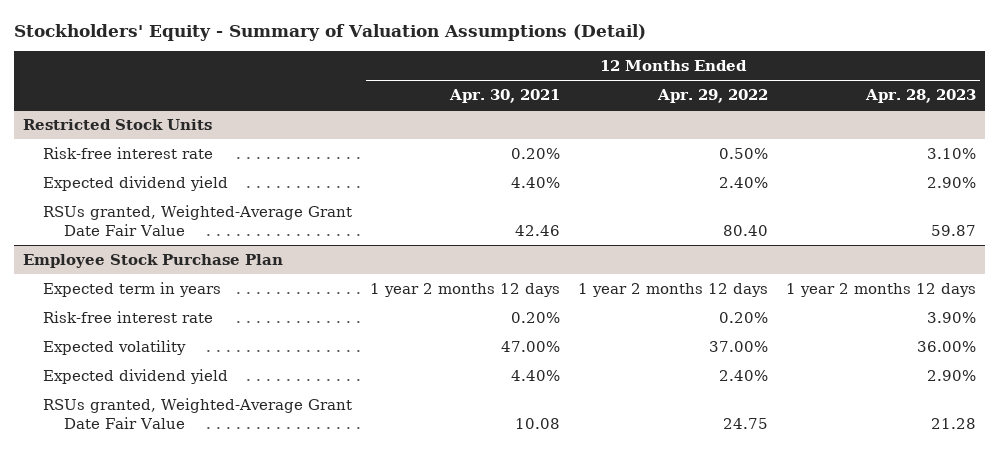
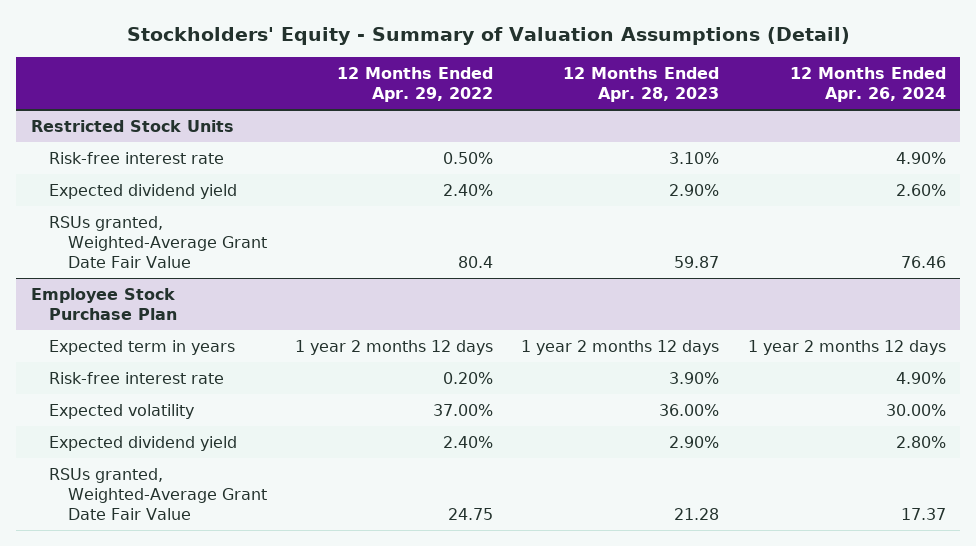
- | 12 Months Ended Apr. 30, 2021 | 12 Months Ended Apr. 29, 2022 | 12 Months Ended Apr. 28, 2023
+ | 12 Months Ended Apr. 29, 2022 | 12 Months Ended Apr. 28, 2023 | 12 Months Ended Apr. 26, 2024
@ Restricted Stock Units
- RSUs granted, Weighted-Average Grant Date Fair Value | 42.46 | 80.40 | 59.87
+ RSUs granted, Weighted-Average Grant Date Fair Value | 80.4 | 59.87 | 76.46

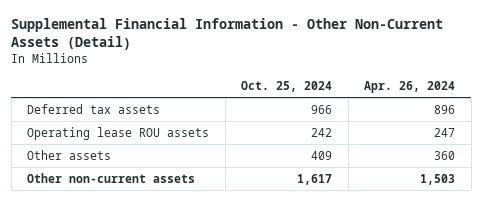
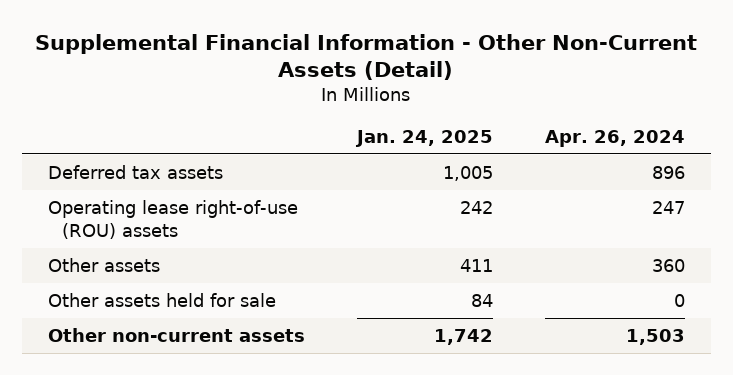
- | Oct. 25, 2024 | Apr. 26, 2024
+ | Jan. 24, 2025 | Apr. 26, 2024
- Operating lease ROU assets | 242 | 247
+ Operating lease right-of-use (ROU) assets | 242 | 247
+ Other assets held for sale | 84 | 0

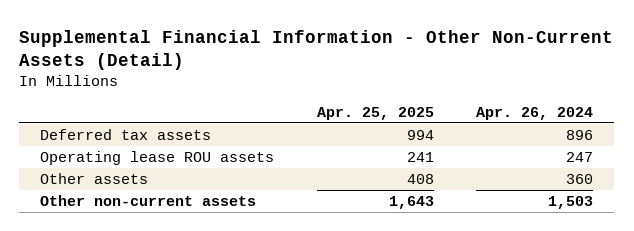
- | Jan. 24, 2025 | Apr. 26, 2024
+ | Apr. 25, 2025 | Apr. 26, 2024
- Operating lease right-of-use (ROU) assets | 242 | 247
+ Operating lease ROU assets | 241 | 247
- Other assets held for sale | 84 | 0

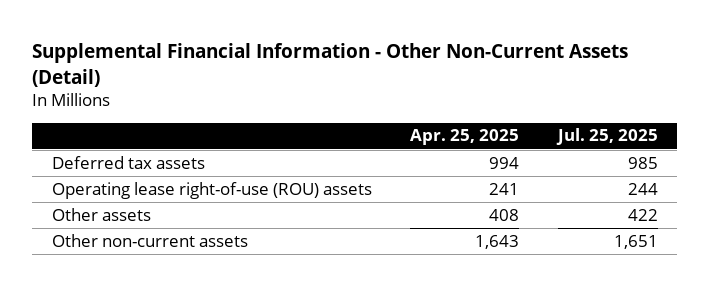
- | Apr. 25, 2025 | Apr. 26, 2024
+ | Apr. 25, 2025 | Jul. 25, 2025
- Operating lease ROU assets | 241 | 247
+ Operating lease right-of-use (ROU) assets | 241 | 244

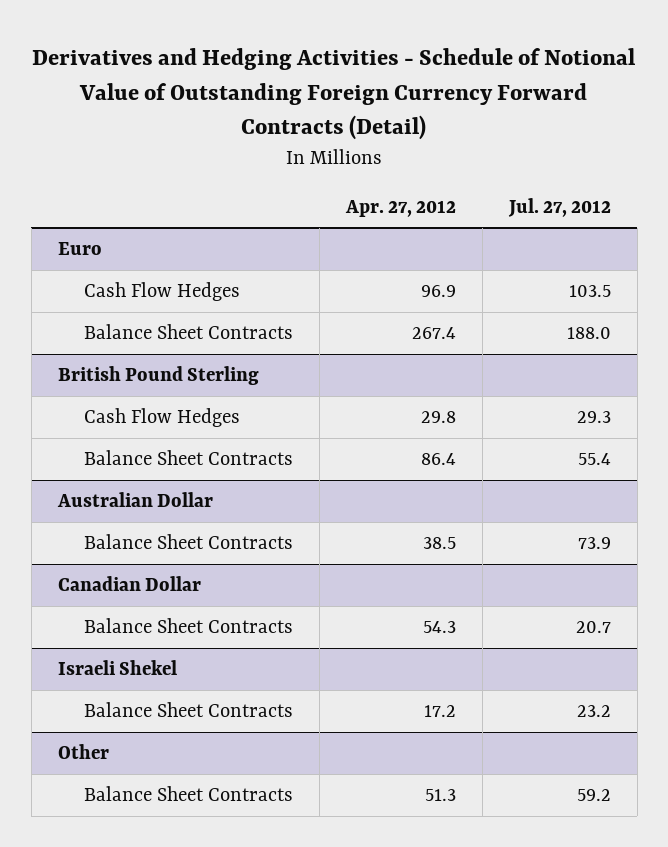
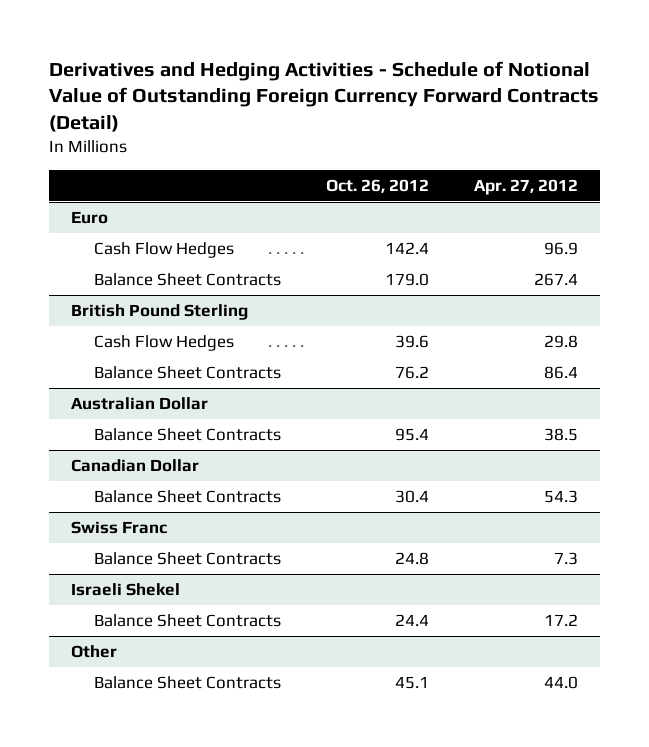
- | Apr. 27, 2012 | Jul. 27, 2012
+ | Oct. 26, 2012 | Apr. 27, 2012
+ Swiss Franc
+ Balance Sheet Contracts | 24.8 | 7.3
@ Other
- Balance Sheet Contracts | 51.3 | 59.2
+ Balance Sheet Contracts | 45.1 | 44.0

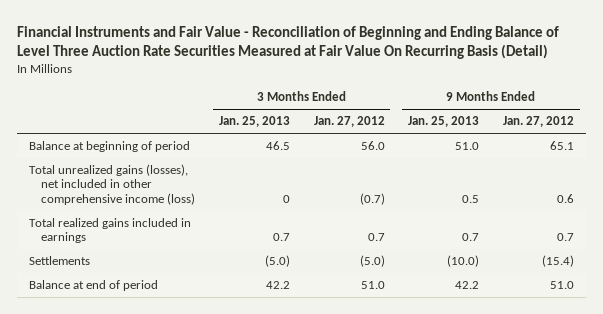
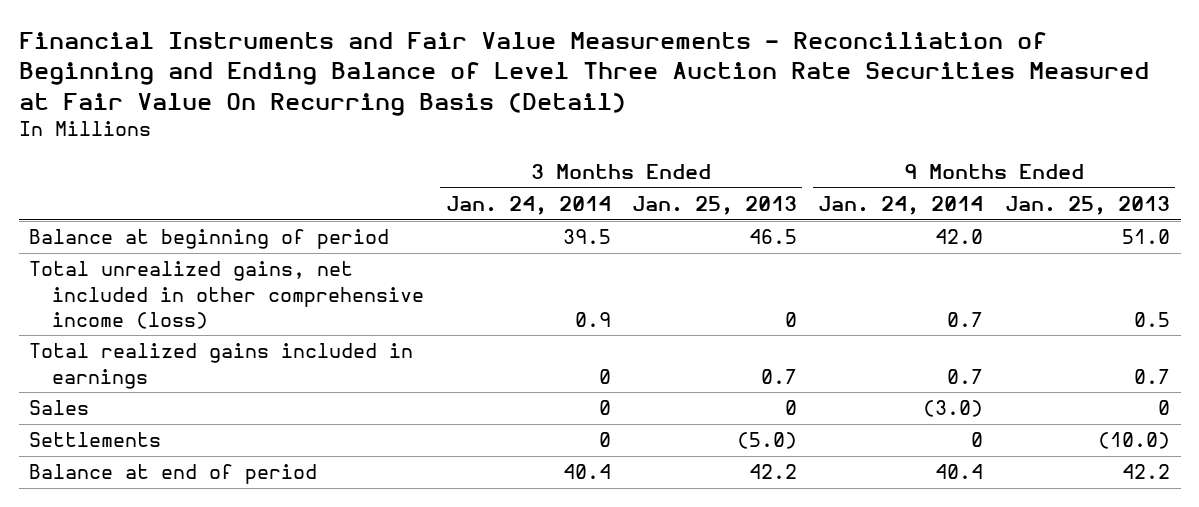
- Financial Instruments and Fair Value - Reconciliation of Beginning and Ending Balance of Level Three Auction Rate Securities Measured at Fair Value On Recurring Basis (Detail)
+ Financial Instruments and Fair Value Measurements - Reconciliation of Beginning and Ending Balance of Level Three Auction Rate Securities Measured at Fair Value On Recurring Basis (Detail)
- | 3 Months Ended Jan. 25, 2013 | 3 Months Ended Jan. 27, 2012 | 9 Months Ended Jan. 25, 2013 | 9 Months Ended Jan. 27, 2012
+ | 3 Months Ended Jan. 24, 2014 | 3 Months Ended Jan. 25, 2013 | 9 Months Ended Jan. 24, 2014 | 9 Months Ended Jan. 25, 2013
- Total unrealized gains (losses), net included in other comprehensive income (loss) | 0 | (0.7) | 0.5 | 0.6
+ Total unrealized gains, net included in other comprehensive income (loss) | 0.9 | 0 | 0.7 | 0.5
+ Sales | 0 | 0 | (3.0) | 0

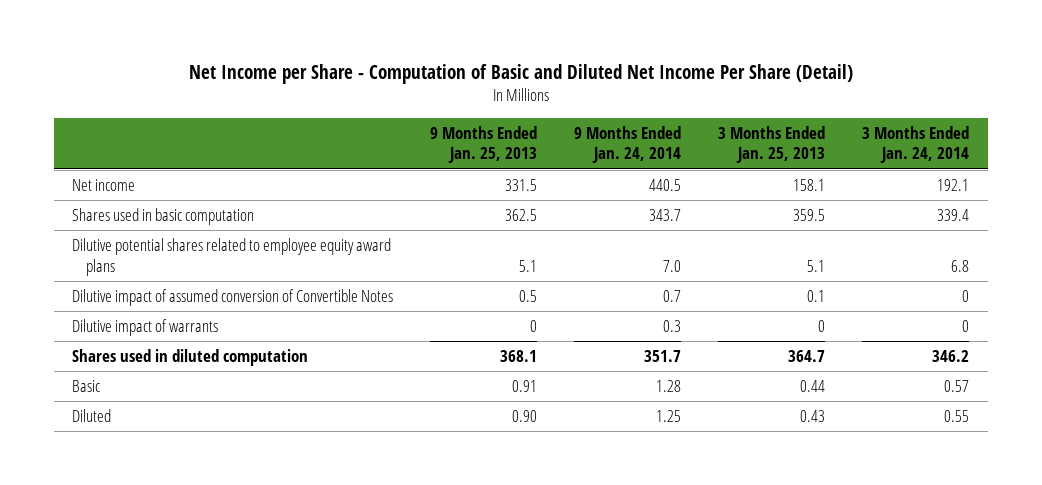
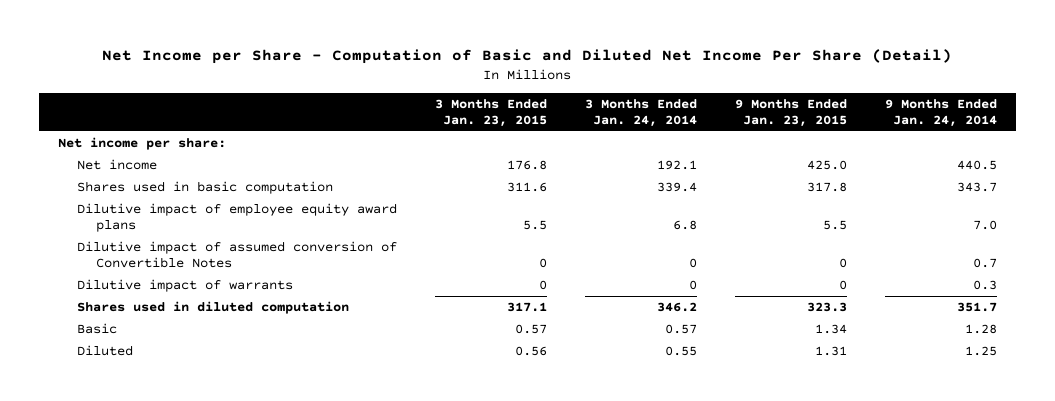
- | 9 Months Ended Jan. 25, 2013 | 9 Months Ended Jan. 24, 2014 | 3 Months Ended Jan. 25, 2013 | 3 Months Ended Jan. 24, 2014
+ | 3 Months Ended Jan. 23, 2015 | 3 Months Ended Jan. 24, 2014 | 9 Months Ended Jan. 23, 2015 | 9 Months Ended Jan. 24, 2014
+ Net income per share:
- Dilutive potential shares related to employee equity award plans | 5.1 | 7.0 | 5.1 | 6.8
+ Dilutive impact of employee equity award plans | 5.5 | 6.8 | 5.5 | 7.0

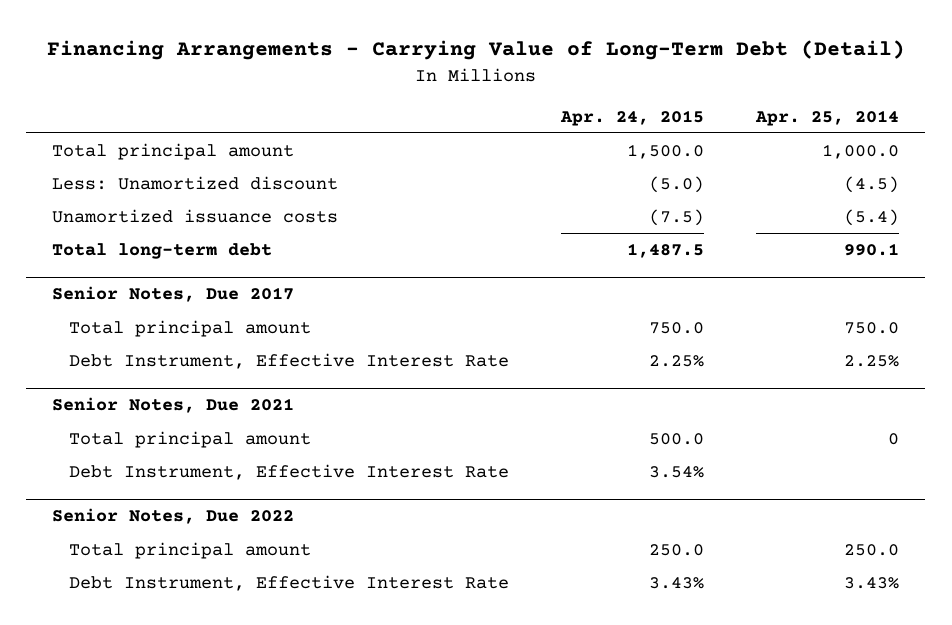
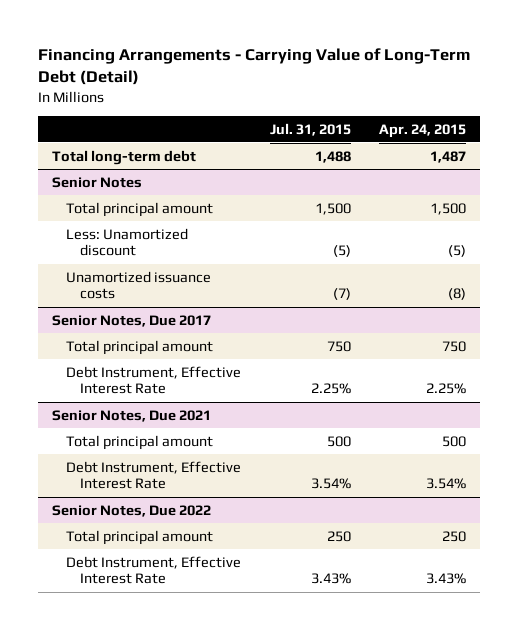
- | Apr. 24, 2015 | Apr. 25, 2014
+ | Jul. 31, 2015 | Apr. 24, 2015
- Total principal amount | 1,500.0 | 1,000.0
- Less: Unamortized discount | (5.0) | (4.5)
- Unamortized issuance costs | (7.5) | (5.4)
- Total long-term debt | 1,487.5 | 990.1
+ Total long-term debt | 1,488 | 1,487
+ Senior Notes
+ Total principal amount | 1,500 | 1,500
+ Less: Unamortized discount | (5) | (5)
+ Unamortized issuance costs | (7) | (8)
@ Senior Notes, Due 2017
- Total principal amount | 750.0 | 750.0
+ Total principal amount | 750 | 750
@ Senior Notes, Due 2021
- Total principal amount | 500.0 | 0
+ Total principal amount | 500 | 500
@ Senior Notes, Due 2022
- Total principal amount | 250.0 | 250.0
+ Total principal amount | 250 | 250

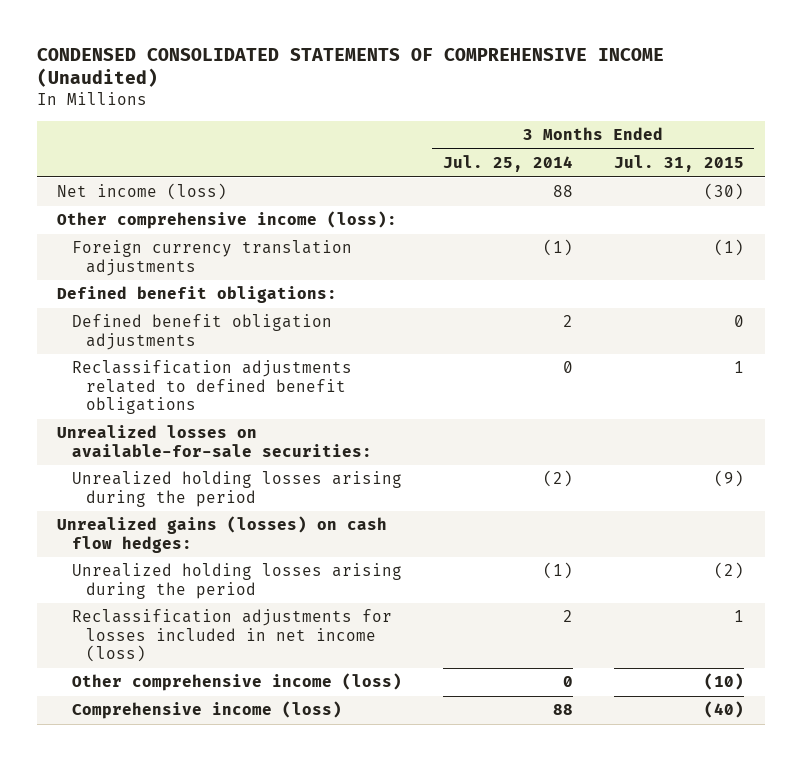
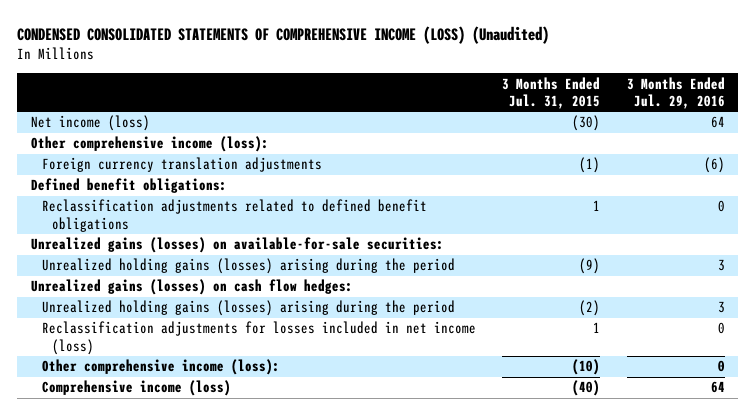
- CONDENSED CONSOLIDATED STATEMENTS OF COMPREHENSIVE INCOME (Unaudited)
+ CONDENSED CONSOLIDATED STATEMENTS OF COMPREHENSIVE INCOME (LOSS) (Unaudited)
- | 3 Months Ended Jul. 25, 2014 | 3 Months Ended Jul. 31, 2015
+ | 3 Months Ended Jul. 31, 2015 | 3 Months Ended Jul. 29, 2016
- Defined benefit obligation adjustments | 2 | 0
- Unrealized losses on available-for-sale securities:
- Unrealized holding losses arising during the period | (2) | (9)
+ Unrealized gains (losses) on available-for-sale securities:
+ Unrealized holding gains (losses) arising during the period | (9) | 3
- Unrealized holding losses arising during the period | (1) | (2)
+ Unrealized holding gains (losses) arising during the period | (2) | 3
- Other comprehensive income (loss) | 0 | (10)
+ Other comprehensive income (loss): | (10) | 0

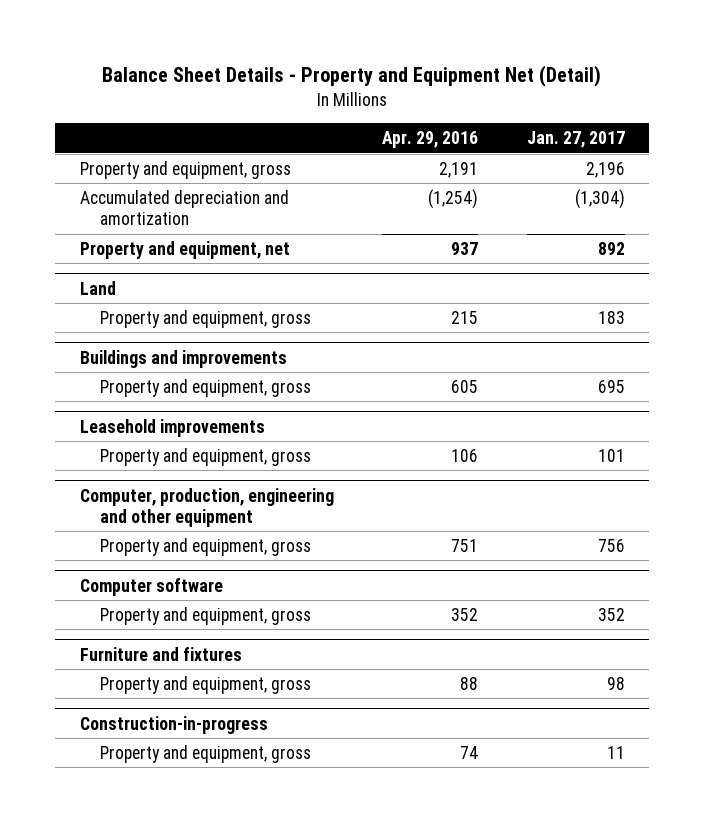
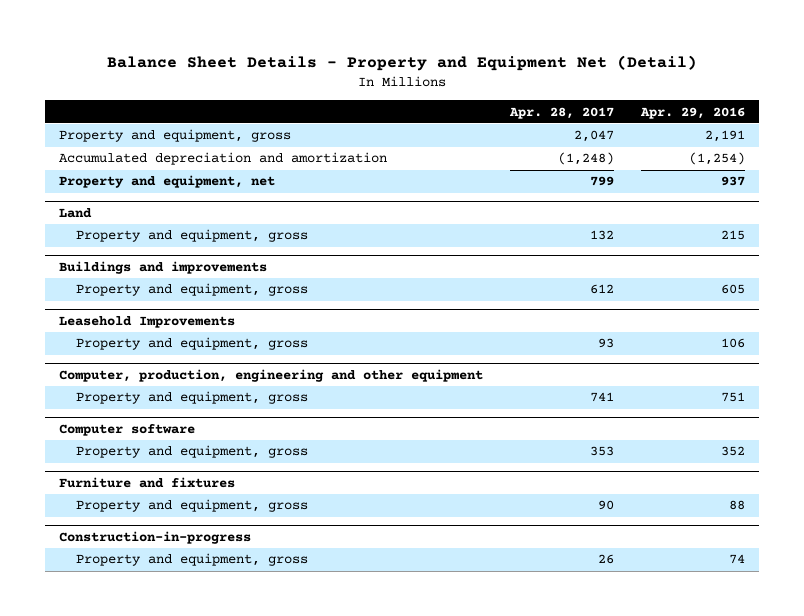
- | Apr. 29, 2016 | Jan. 27, 2017
+ | Apr. 28, 2017 | Apr. 29, 2016
- Leasehold improvements
+ Leasehold Improvements

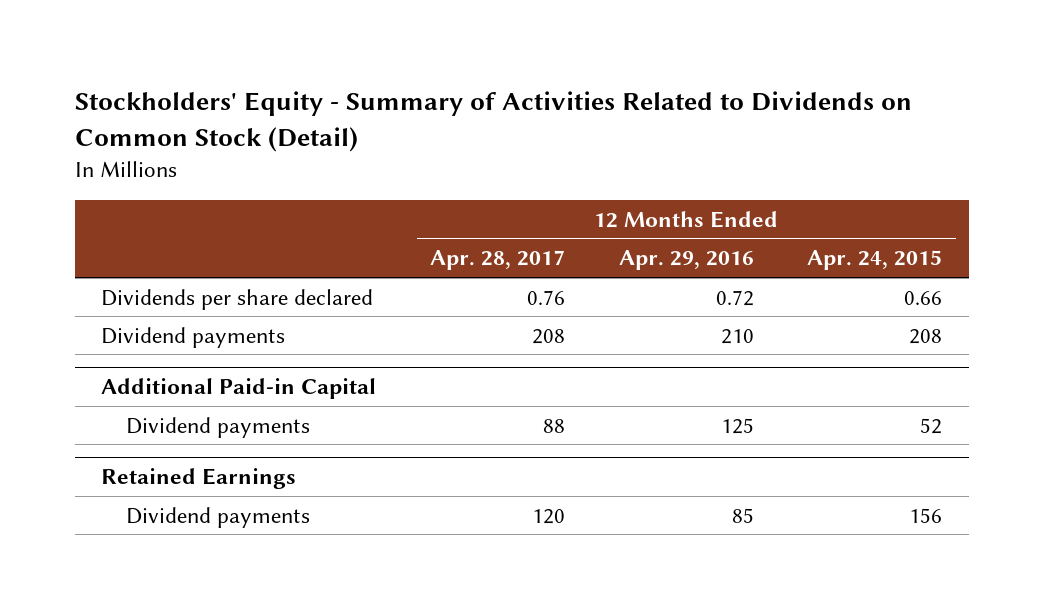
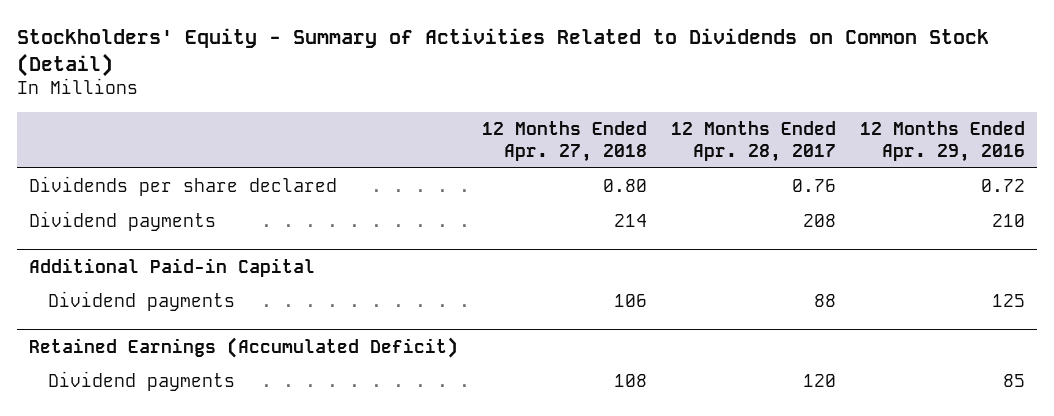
- | 12 Months Ended Apr. 28, 2017 | 12 Months Ended Apr. 29, 2016 | 12 Months Ended Apr. 24, 2015
+ | 12 Months Ended Apr. 27, 2018 | 12 Months Ended Apr. 28, 2017 | 12 Months Ended Apr. 29, 2016
- Retained Earnings
+ Retained Earnings (Accumulated Deficit)

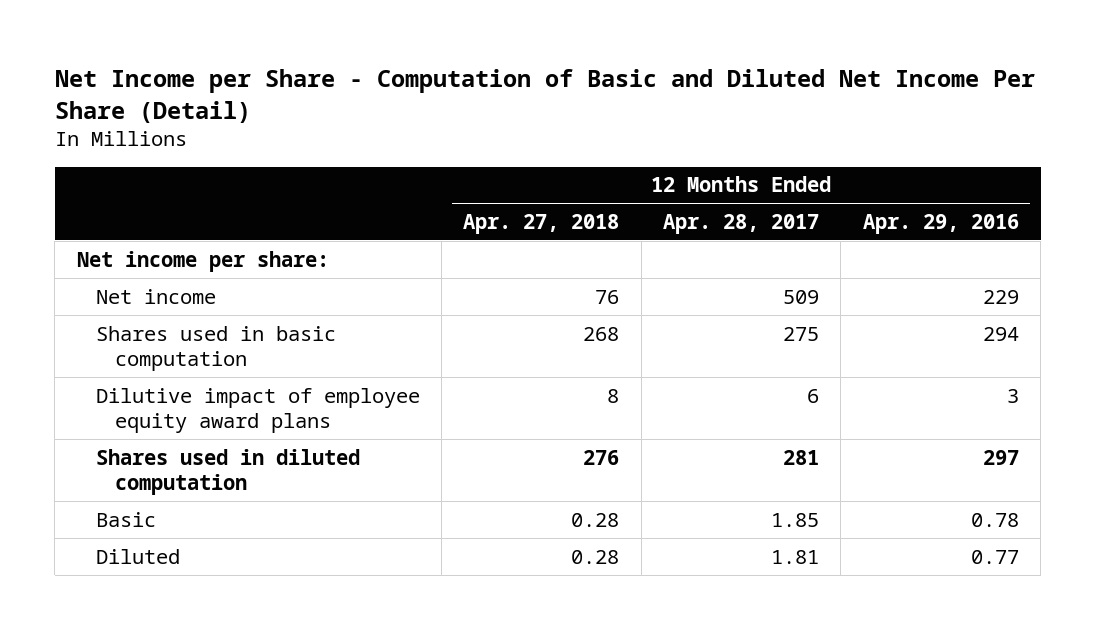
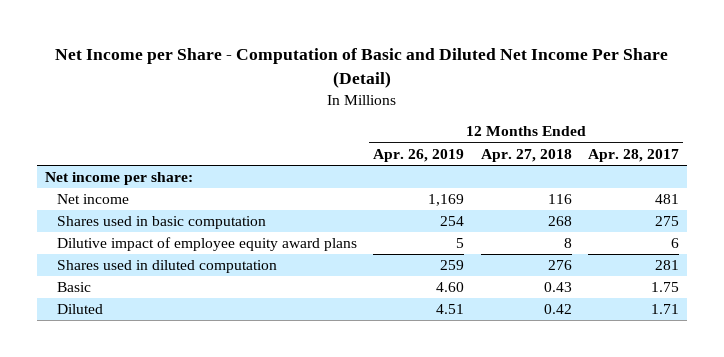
- | 12 Months Ended Apr. 27, 2018 | 12 Months Ended Apr. 28, 2017 | 12 Months Ended Apr. 29, 2016
+ | 12 Months Ended Apr. 26, 2019 | 12 Months Ended Apr. 27, 2018 | 12 Months Ended Apr. 28, 2017
- Net income | 76 | 509 | 229
+ Net income | 1,169 | 116 | 481
- Basic | 0.28 | 1.85 | 0.78
- Diluted | 0.28 | 1.81 | 0.77
+ Basic | 4.60 | 0.43 | 1.75
+ Diluted | 4.51 | 0.42 | 1.71

